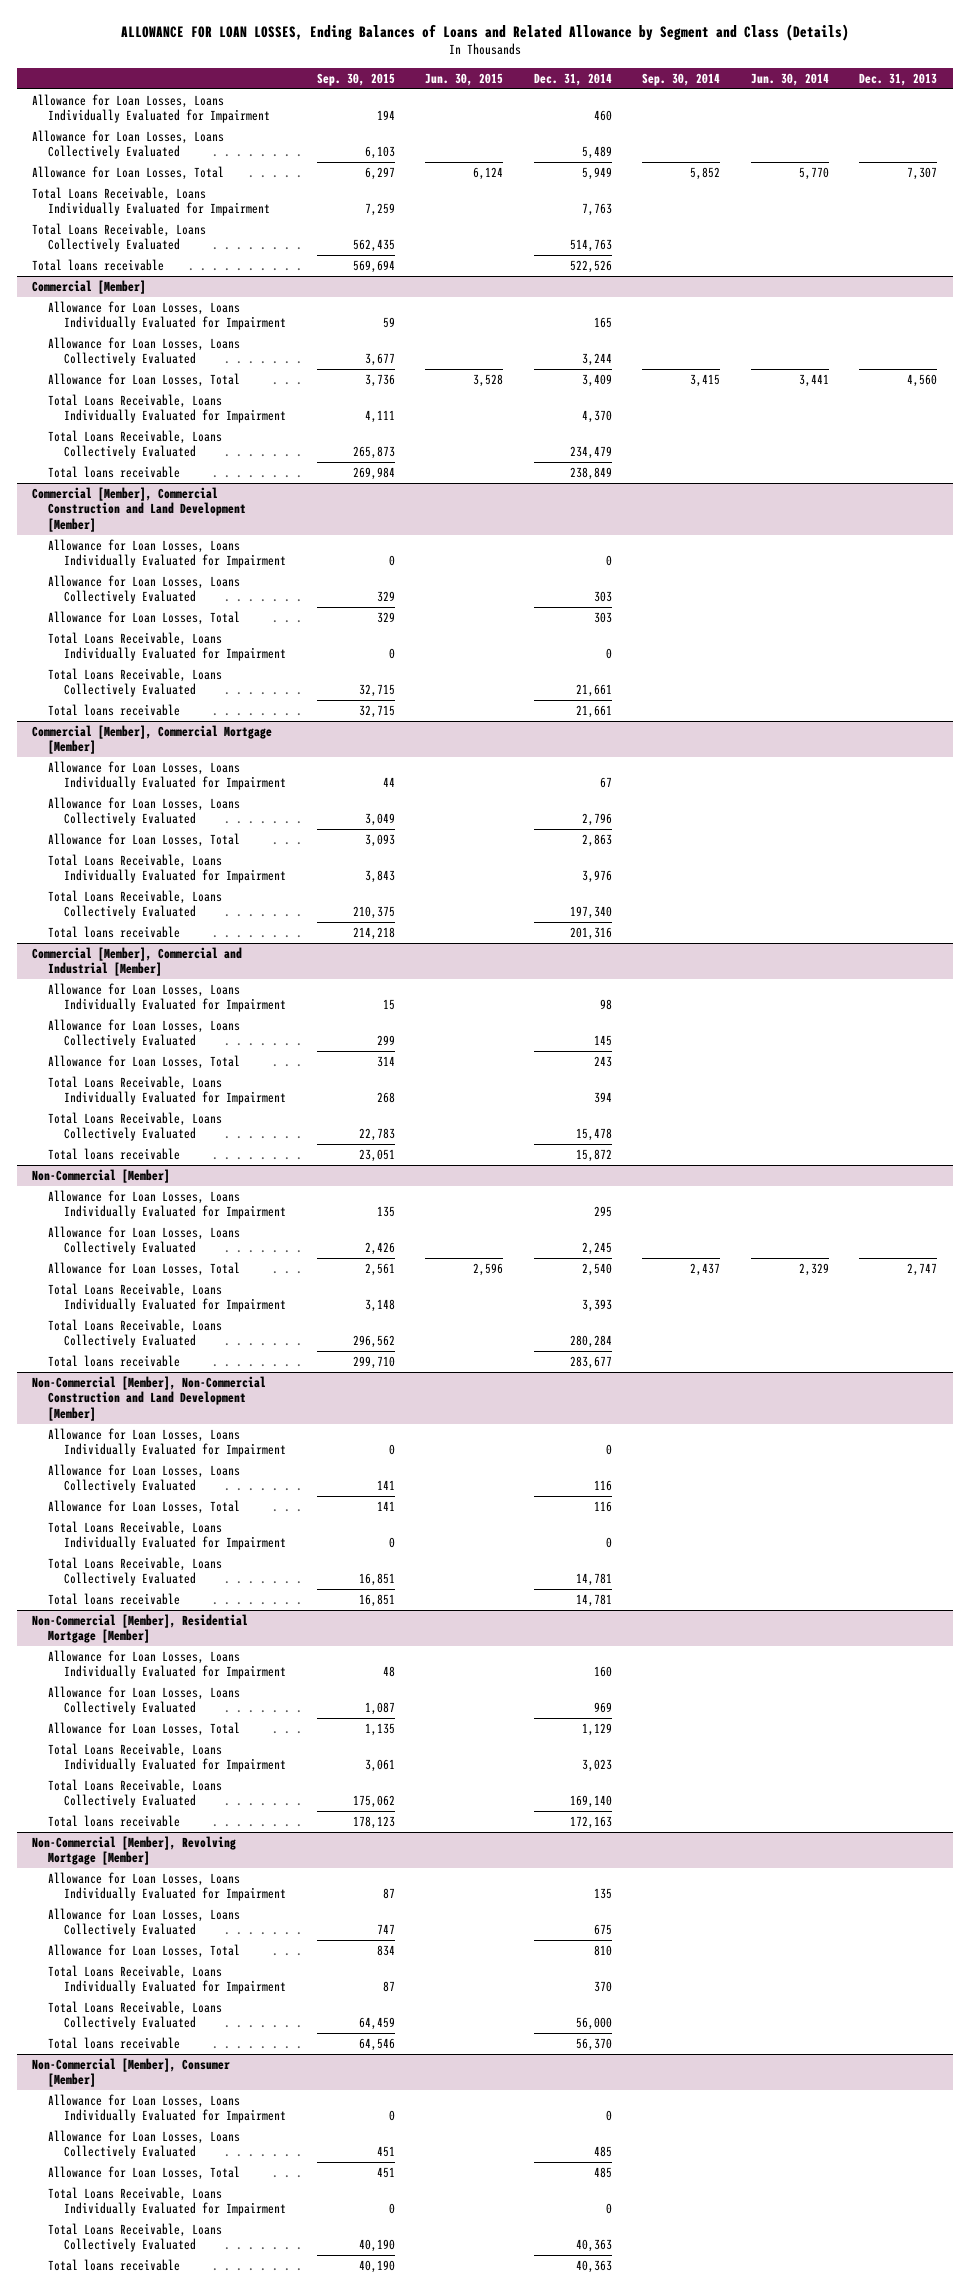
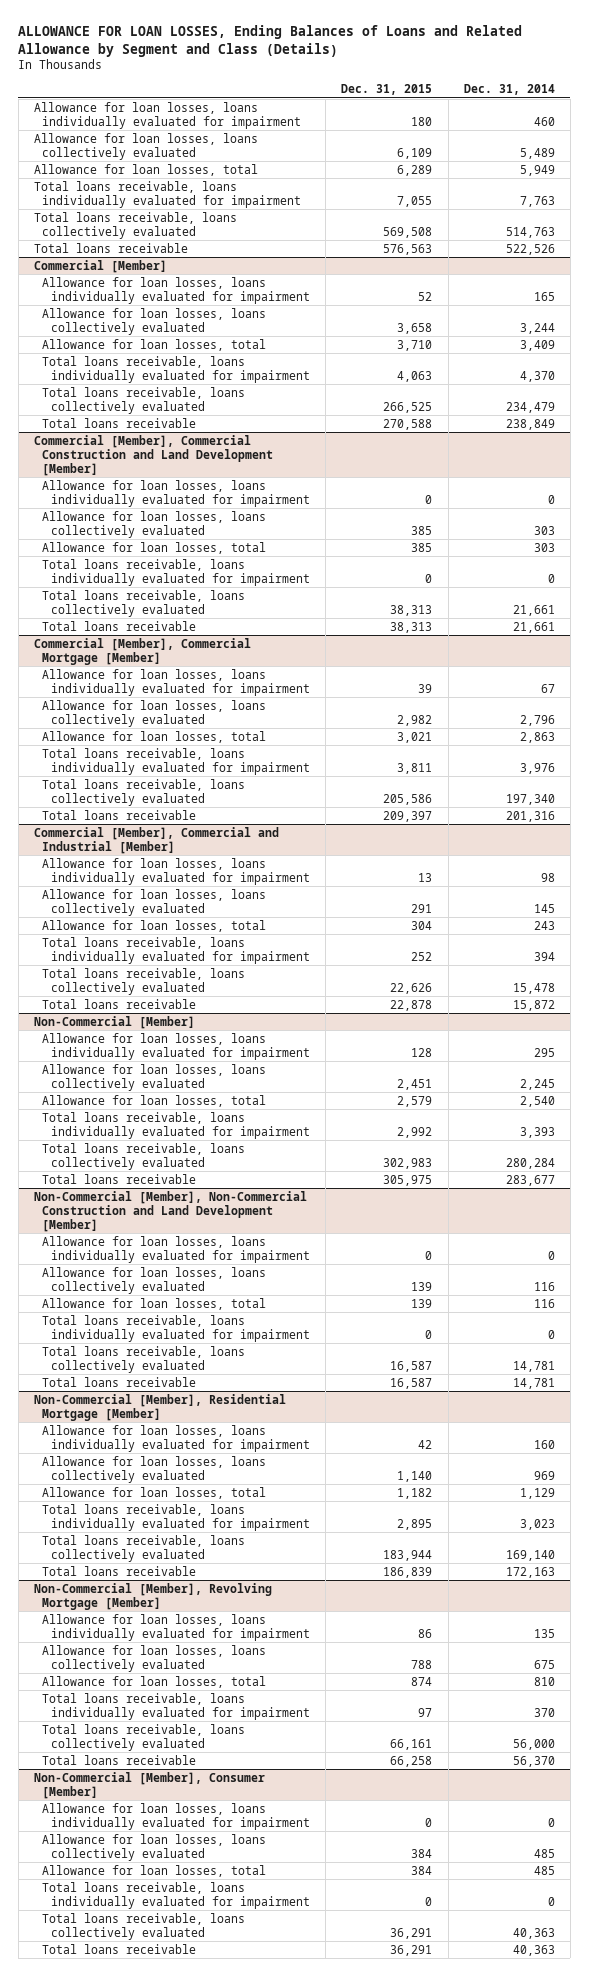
- | Sep. 30, 2015 | Jun. 30, 2015 | Dec. 31, 2014 | Sep. 30, 2014 | Jun. 30, 2014 | Dec. 31, 2013
+ | Dec. 31, 2015 | Dec. 31, 2014
- Allowance for Loan Losses, Loans Individually Evaluated for Impairment | 194 | | 460 | | |
- Allowance for Loan Losses, Loans Collectively Evaluated | 6,103 | | 5,489 | | |
- Allowance for Loan Losses, Total | 6,297 | 6,124 | 5,949 | 5,852 | 5,770 | 7,307
- Total Loans Receivable, Loans Individually Evaluated for Impairment | 7,259 | | 7,763 | | |
- Total Loans Receivable, Loans Collectively Evaluated | 562,435 | | 514,763 | | |
+ Allowance for loan losses, loans individually evaluated for impairment | 180 | 460
+ Allowance for loan losses, loans collectively evaluated | 6,109 | 5,489
+ Allowance for loan losses, total | 6,289 | 5,949
+ Total loans receivable, loans individually evaluated for impairment | 7,055 | 7,763
+ Total loans receivable, loans collectively evaluated | 569,508 | 514,763
@ Commercial [Member]
- Allowance for Loan Losses, Loans Individually Evaluated for Impairment | 59 | | 165 | | |
- Allowance for Loan Losses, Loans Collectively Evaluated | 3,677 | | 3,244 | | |
- Allowance for Loan Losses, Total | 3,736 | 3,528 | 3,409 | 3,415 | 3,441 | 4,560
- Total Loans Receivable, Loans Individually Evaluated for Impairment | 4,111 | | 4,370 | | |
- Total Loans Receivable, Loans Collectively Evaluated | 265,873 | | 234,479 | | |
+ Allowance for loan losses, loans individually evaluated for impairment | 52 | 165
+ Allowance for loan losses, loans collectively evaluated | 3,658 | 3,244
+ Allowance for loan losses, total | 3,710 | 3,409
+ Total loans receivable, loans individually evaluated for impairment | 4,063 | 4,370
+ Total loans receivable, loans collectively evaluated | 266,525 | 234,479
@ Commercial [Member], Commercial Construction and Land Development [Member]
- Allowance for Loan Losses, Loans Individually Evaluated for Impairment | 0 | | 0 | | |
- Allowance for Loan Losses, Loans Collectively Evaluated | 329 | | 303 | | |
- Allowance for Loan Losses, Total | 329 | | 303 | | |
- Total Loans Receivable, Loans Individually Evaluated for Impairment | 0 | | 0 | | |
- Total Loans Receivable, Loans Collectively Evaluated | 32,715 | | 21,661 | | |
+ Allowance for loan losses, loans individually evaluated for impairment | 0 | 0
+ Allowance for loan losses, loans collectively evaluated | 385 | 303
+ Allowance for loan losses, total | 385 | 303
+ Total loans receivable, loans individually evaluated for impairment | 0 | 0
+ Total loans receivable, loans collectively evaluated | 38,313 | 21,661
@ Commercial [Member], Commercial Mortgage [Member]
- Allowance for Loan Losses, Loans Individually Evaluated for Impairment | 44 | | 67 | | |
- Allowance for Loan Losses, Loans Collectively Evaluated | 3,049 | | 2,796 | | |
- Allowance for Loan Losses, Total | 3,093 | | 2,863 | | |
- Total Loans Receivable, Loans Individually Evaluated for Impairment | 3,843 | | 3,976 | | |
- Total Loans Receivable, Loans Collectively Evaluated | 210,375 | | 197,340 | | |
+ Allowance for loan losses, loans individually evaluated for impairment | 39 | 67
+ Allowance for loan losses, loans collectively evaluated | 2,982 | 2,796
+ Allowance for loan losses, total | 3,021 | 2,863
+ Total loans receivable, loans individually evaluated for impairment | 3,811 | 3,976
+ Total loans receivable, loans collectively evaluated | 205,586 | 197,340
@ Commercial [Member], Commercial and Industrial [Member]
- Allowance for Loan Losses, Loans Individually Evaluated for Impairment | 15 | | 98 | | |
- Allowance for Loan Losses, Loans Collectively Evaluated | 299 | | 145 | | |
- Allowance for Loan Losses, Total | 314 | | 243 | | |
- Total Loans Receivable, Loans Individually Evaluated for Impairment | 268 | | 394 | | |
- Total Loans Receivable, Loans Collectively Evaluated | 22,783 | | 15,478 | | |
+ Allowance for loan losses, loans individually evaluated for impairment | 13 | 98
+ Allowance for loan losses, loans collectively evaluated | 291 | 145
+ Allowance for loan losses, total | 304 | 243
+ Total loans receivable, loans individually evaluated for impairment | 252 | 394
+ Total loans receivable, loans collectively evaluated | 22,626 | 15,478
@ Non-Commercial [Member]
- Allowance for Loan Losses, Loans Individually Evaluated for Impairment | 135 | | 295 | | |
- Allowance for Loan Losses, Loans Collectively Evaluated | 2,426 | | 2,245 | | |
- Allowance for Loan Losses, Total | 2,561 | 2,596 | 2,540 | 2,437 | 2,329 | 2,747
- Total Loans Receivable, Loans Individually Evaluated for Impairment | 3,148 | | 3,393 | | |
- Total Loans Receivable, Loans Collectively Evaluated | 296,562 | | 280,284 | | |
+ Allowance for loan losses, loans individually evaluated for impairment | 128 | 295
+ Allowance for loan losses, loans collectively evaluated | 2,451 | 2,245
+ Allowance for loan losses, total | 2,579 | 2,540
+ Total loans receivable, loans individually evaluated for impairment | 2,992 | 3,393
+ Total loans receivable, loans collectively evaluated | 302,983 | 280,284
@ Non-Commercial [Member], Non-Commercial Construction and Land Development [Member]
- Allowance for Loan Losses, Loans Individually Evaluated for Impairment | 0 | | 0 | | |
- Allowance for Loan Losses, Loans Collectively Evaluated | 141 | | 116 | | |
- Allowance for Loan Losses, Total | 141 | | 116 | | |
- Total Loans Receivable, Loans Individually Evaluated for Impairment | 0 | | 0 | | |
- Total Loans Receivable, Loans Collectively Evaluated | 16,851 | | 14,781 | | |
+ Allowance for loan losses, loans individually evaluated for impairment | 0 | 0
+ Allowance for loan losses, loans collectively evaluated | 139 | 116
+ Allowance for loan losses, total | 139 | 116
+ Total loans receivable, loans individually evaluated for impairment | 0 | 0
+ Total loans receivable, loans collectively evaluated | 16,587 | 14,781
@ Non-Commercial [Member], Residential Mortgage [Member]
- Allowance for Loan Losses, Loans Individually Evaluated for Impairment | 48 | | 160 | | |
- Allowance for Loan Losses, Loans Collectively Evaluated | 1,087 | | 969 | | |
- Allowance for Loan Losses, Total | 1,135 | | 1,129 | | |
- Total Loans Receivable, Loans Individually Evaluated for Impairment | 3,061 | | 3,023 | | |
- Total Loans Receivable, Loans Collectively Evaluated | 175,062 | | 169,140 | | |
+ Allowance for loan losses, loans individually evaluated for impairment | 42 | 160
+ Allowance for loan losses, loans collectively evaluated | 1,140 | 969
+ Allowance for loan losses, total | 1,182 | 1,129
+ Total loans receivable, loans individually evaluated for impairment | 2,895 | 3,023
+ Total loans receivable, loans collectively evaluated | 183,944 | 169,140
@ Non-Commercial [Member], Revolving Mortgage [Member]
- Allowance for Loan Losses, Loans Individually Evaluated for Impairment | 87 | | 135 | | |
- Allowance for Loan Losses, Loans Collectively Evaluated | 747 | | 675 | | |
- Allowance for Loan Losses, Total | 834 | | 810 | | |
- Total Loans Receivable, Loans Individually Evaluated for Impairment | 87 | | 370 | | |
- Total Loans Receivable, Loans Collectively Evaluated | 64,459 | | 56,000 | | |
+ Allowance for loan losses, loans individually evaluated for impairment | 86 | 135
+ Allowance for loan losses, loans collectively evaluated | 788 | 675
+ Allowance for loan losses, total | 874 | 810
+ Total loans receivable, loans individually evaluated for impairment | 97 | 370
+ Total loans receivable, loans collectively evaluated | 66,161 | 56,000
@ Non-Commercial [Member], Consumer [Member]
- Allowance for Loan Losses, Loans Individually Evaluated for Impairment | 0 | | 0 | | |
- Allowance for Loan Losses, Loans Collectively Evaluated | 451 | | 485 | | |
- Allowance for Loan Losses, Total | 451 | | 485 | | |
- Total Loans Receivable, Loans Individually Evaluated for Impairment | 0 | | 0 | | |
- Total Loans Receivable, Loans Collectively Evaluated | 40,190 | | 40,363 | | |
+ Allowance for loan losses, loans individually evaluated for impairment | 0 | 0
+ Allowance for loan losses, loans collectively evaluated | 384 | 485
+ Allowance for loan losses, total | 384 | 485
+ Total loans receivable, loans individually evaluated for impairment | 0 | 0
+ Total loans receivable, loans collectively evaluated | 36,291 | 40,363

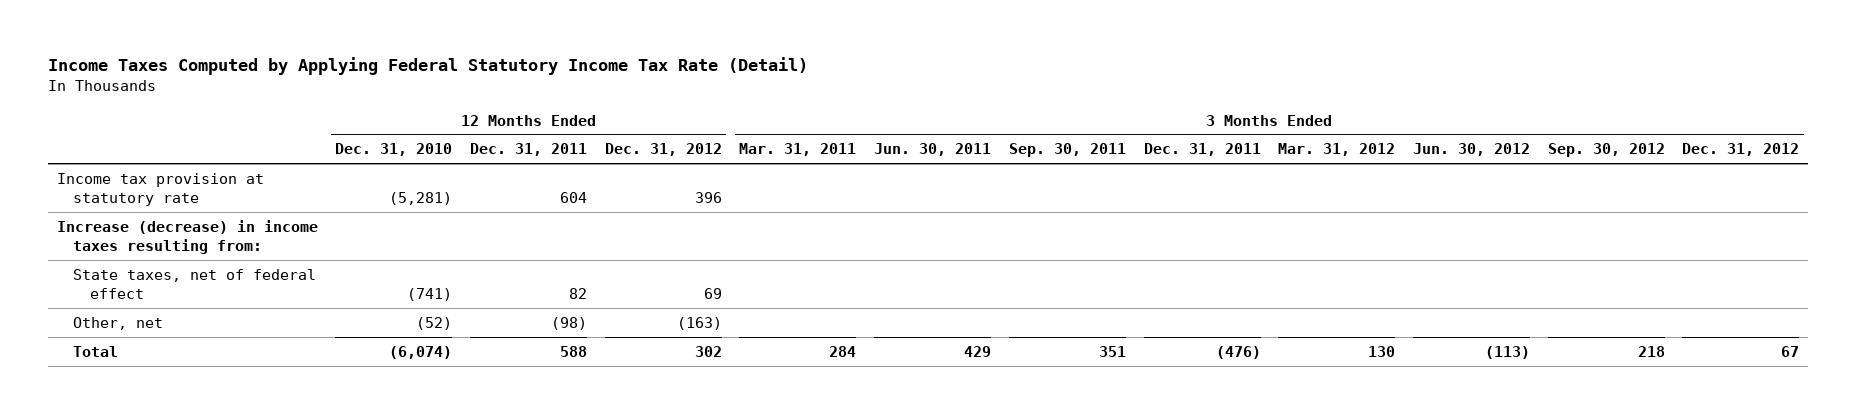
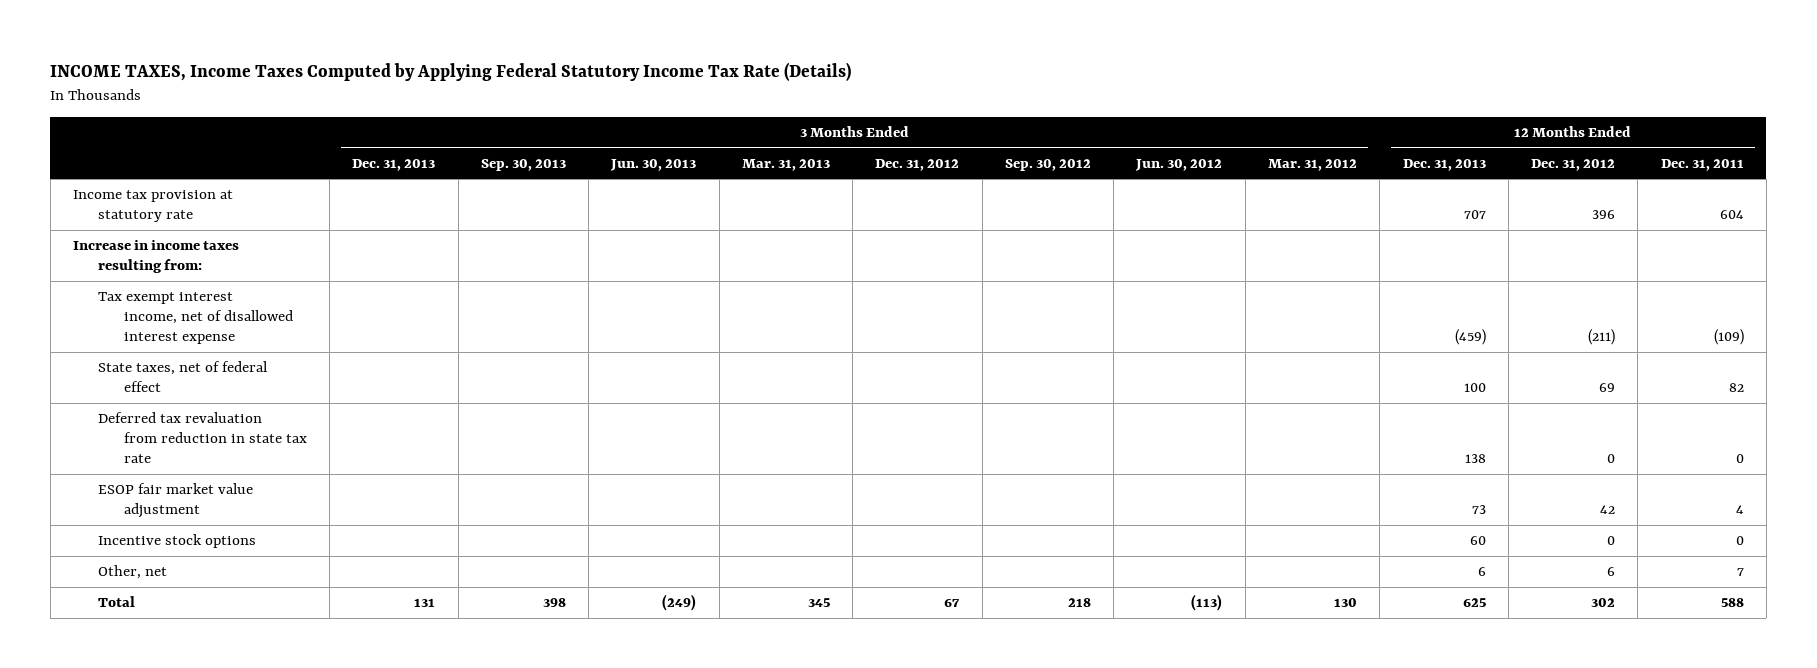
- Income Taxes Computed by Applying Federal Statutory Income Tax Rate (Detail)
+ INCOME TAXES, Income Taxes Computed by Applying Federal Statutory Income Tax Rate (Details)
- | 12 Months Ended Dec. 31, 2010 | 12 Months Ended Dec. 31, 2011 | 12 Months Ended Dec. 31, 2012 | 3 Months Ended Mar. 31, 2011 | 3 Months Ended Jun. 30, 2011 | 3 Months Ended Sep. 30, 2011 | 3 Months Ended Dec. 31, 2011 | 3 Months Ended Mar. 31, 2012 | 3 Months Ended Jun. 30, 2012 | 3 Months Ended Sep. 30, 2012 | 3 Months Ended Dec. 31, 2012
+ | 3 Months Ended Dec. 31, 2013 | 3 Months Ended Sep. 30, 2013 | 3 Months Ended Jun. 30, 2013 | 3 Months Ended Mar. 31, 2013 | 3 Months Ended Dec. 31, 2012 | 3 Months Ended Sep. 30, 2012 | 3 Months Ended Jun. 30, 2012 | 3 Months Ended Mar. 31, 2012 | 12 Months Ended Dec. 31, 2013 | 12 Months Ended Dec. 31, 2012 | 12 Months Ended Dec. 31, 2011
- Increase (decrease) in income taxes resulting from:
+ Increase in income taxes resulting from:
+ Tax exempt interest income, net of disallowed interest expense | | | | | | | | | (459) | (211) | (109)
- Other, net | (52) | (98) | (163) | | | | | | | |
+ Deferred tax revaluation from reduction in state tax rate | | | | | | | | | 138 | 0 | 0
+ ESOP fair market value adjustment | | | | | | | | | 73 | 42 | 4
+ Incentive stock options | | | | | | | | | 60 | 0 | 0
+ Other, net | | | | | | | | | 6 | 6 | 7

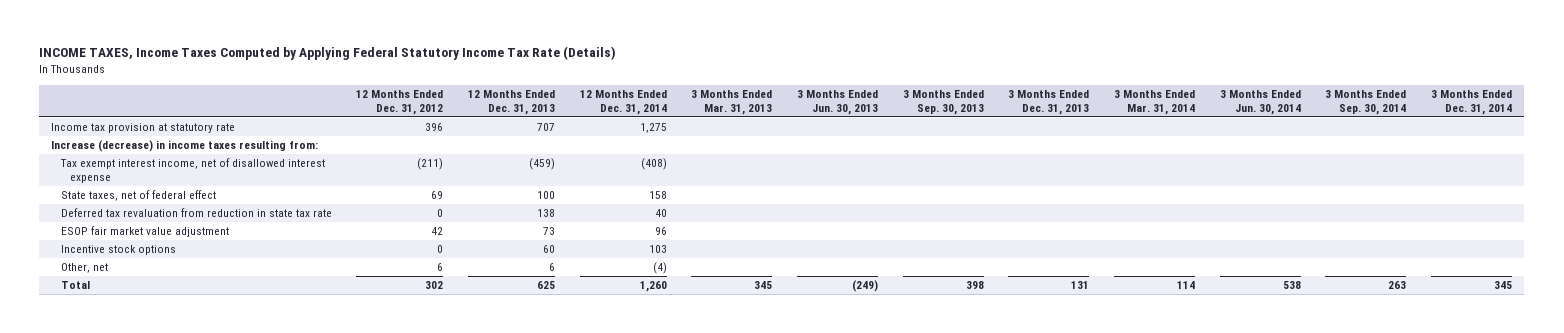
- | 3 Months Ended Dec. 31, 2013 | 3 Months Ended Sep. 30, 2013 | 3 Months Ended Jun. 30, 2013 | 3 Months Ended Mar. 31, 2013 | 3 Months Ended Dec. 31, 2012 | 3 Months Ended Sep. 30, 2012 | 3 Months Ended Jun. 30, 2012 | 3 Months Ended Mar. 31, 2012 | 12 Months Ended Dec. 31, 2013 | 12 Months Ended Dec. 31, 2012 | 12 Months Ended Dec. 31, 2011
+ | 12 Months Ended Dec. 31, 2012 | 12 Months Ended Dec. 31, 2013 | 12 Months Ended Dec. 31, 2014 | 3 Months Ended Mar. 31, 2013 | 3 Months Ended Jun. 30, 2013 | 3 Months Ended Sep. 30, 2013 | 3 Months Ended Dec. 31, 2013 | 3 Months Ended Mar. 31, 2014 | 3 Months Ended Jun. 30, 2014 | 3 Months Ended Sep. 30, 2014 | 3 Months Ended Dec. 31, 2014
- Increase in income taxes resulting from:
+ Increase (decrease) in income taxes resulting from:

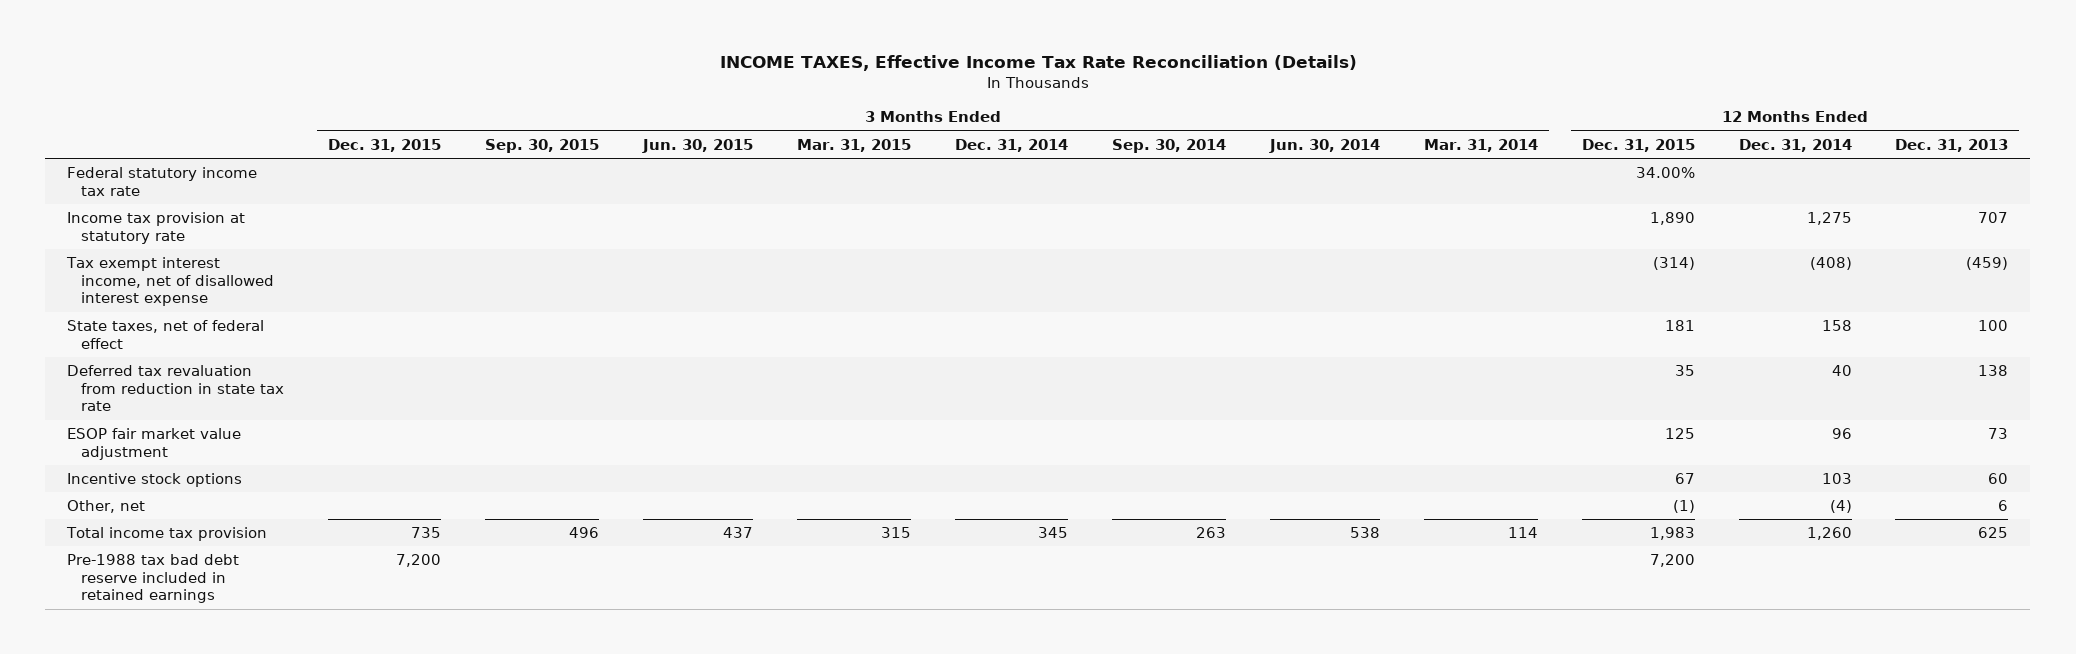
- INCOME TAXES, Income Taxes Computed by Applying Federal Statutory Income Tax Rate (Details)
+ INCOME TAXES, Effective Income Tax Rate Reconciliation (Details)
- | 12 Months Ended Dec. 31, 2012 | 12 Months Ended Dec. 31, 2013 | 12 Months Ended Dec. 31, 2014 | 3 Months Ended Mar. 31, 2013 | 3 Months Ended Jun. 30, 2013 | 3 Months Ended Sep. 30, 2013 | 3 Months Ended Dec. 31, 2013 | 3 Months Ended Mar. 31, 2014 | 3 Months Ended Jun. 30, 2014 | 3 Months Ended Sep. 30, 2014 | 3 Months Ended Dec. 31, 2014
+ | 3 Months Ended Dec. 31, 2015 | 3 Months Ended Sep. 30, 2015 | 3 Months Ended Jun. 30, 2015 | 3 Months Ended Mar. 31, 2015 | 3 Months Ended Dec. 31, 2014 | 3 Months Ended Sep. 30, 2014 | 3 Months Ended Jun. 30, 2014 | 3 Months Ended Mar. 31, 2014 | 12 Months Ended Dec. 31, 2015 | 12 Months Ended Dec. 31, 2014 | 12 Months Ended Dec. 31, 2013
+ Federal statutory income tax rate | | | | | | | | | 34.00% | |
- Increase (decrease) in income taxes resulting from:
- Total | 302 | 625 | 1,260 | 345 | (249) | 398 | 131 | 114 | 538 | 263 | 345
+ Total income tax provision | 735 | 496 | 437 | 315 | 345 | 263 | 538 | 114 | 1,983 | 1,260 | 625
+ Pre-1988 tax bad debt reserve included in retained earnings | 7,200 | | | | | | | | 7,200 | |

